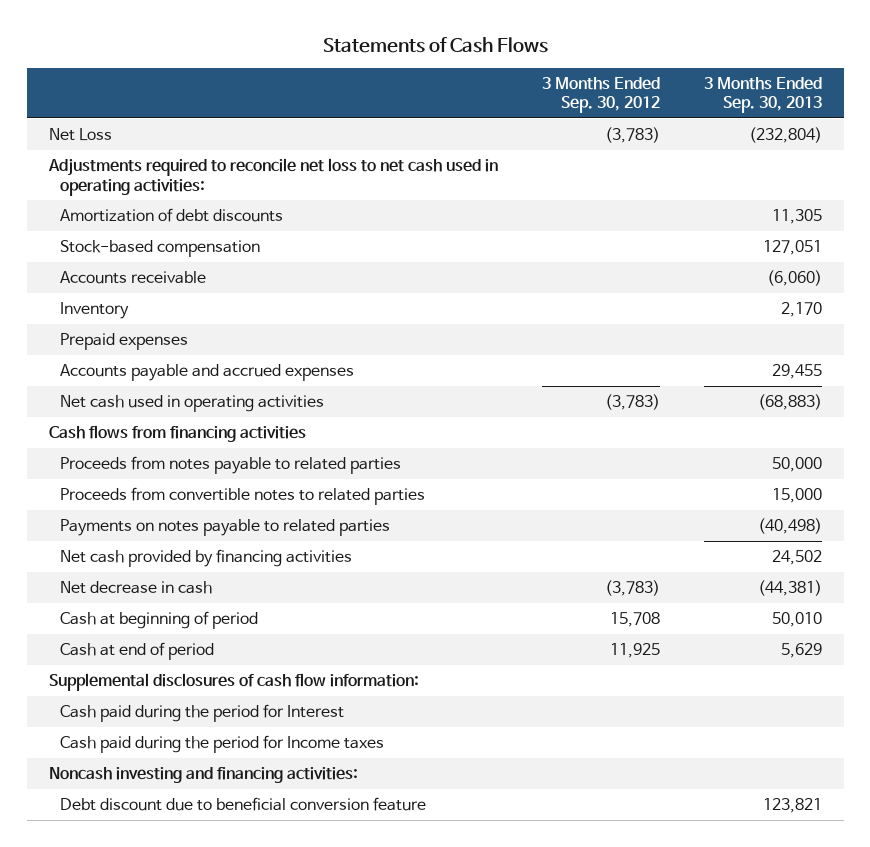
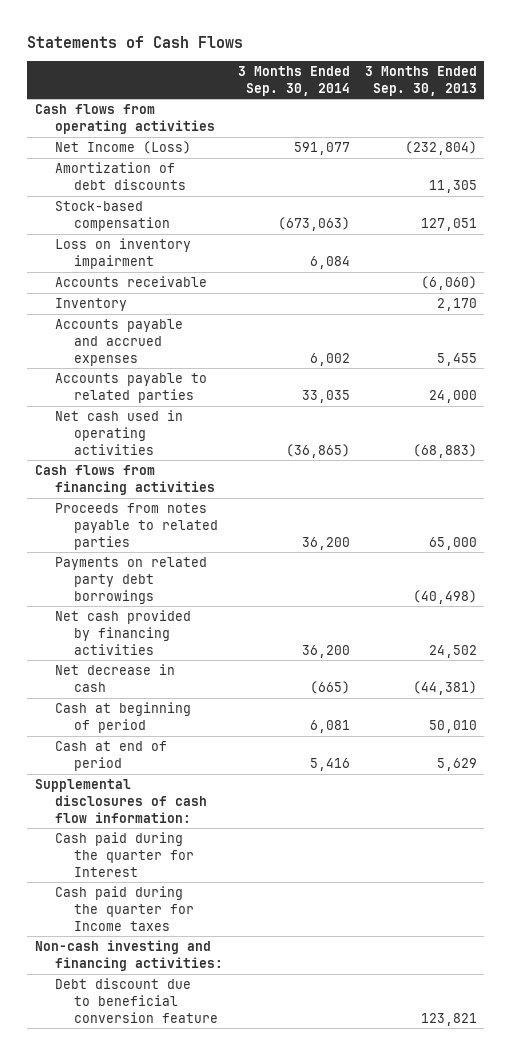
- | 3 Months Ended Sep. 30, 2012 | 3 Months Ended Sep. 30, 2013
+ | 3 Months Ended Sep. 30, 2014 | 3 Months Ended Sep. 30, 2013
- Net Loss | (3,783) | (232,804)
- Adjustments required to reconcile net loss to net cash used in operating activities:
+ Cash flows from operating activities
+ Net Income (Loss) | 591,077 | (232,804)
+ Loss on inventory impairment | 6,084 |
- Prepaid expenses
- Accounts payable and accrued expenses | | 29,455
+ Accounts payable and accrued expenses | 6,002 | 5,455
+ Accounts payable to related parties | 33,035 | 24,000
- Proceeds from notes payable to related parties | | 50,000
- Proceeds from convertible notes to related parties | | 15,000
- Payments on notes payable to related parties | | (40,498)
+ Proceeds from notes payable to related parties | 36,200 | 65,000
+ Payments on related party debt borrowings | | (40,498)
- Cash paid during the period for Interest
- Cash paid during the period for Income taxes
- Noncash investing and financing activities:
+ Cash paid during the quarter for Interest
+ Cash paid during the quarter for Income taxes
+ Non-cash investing and financing activities:

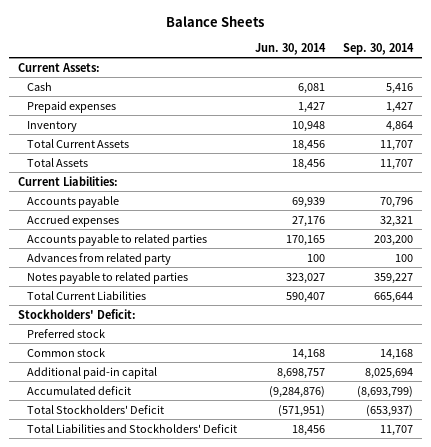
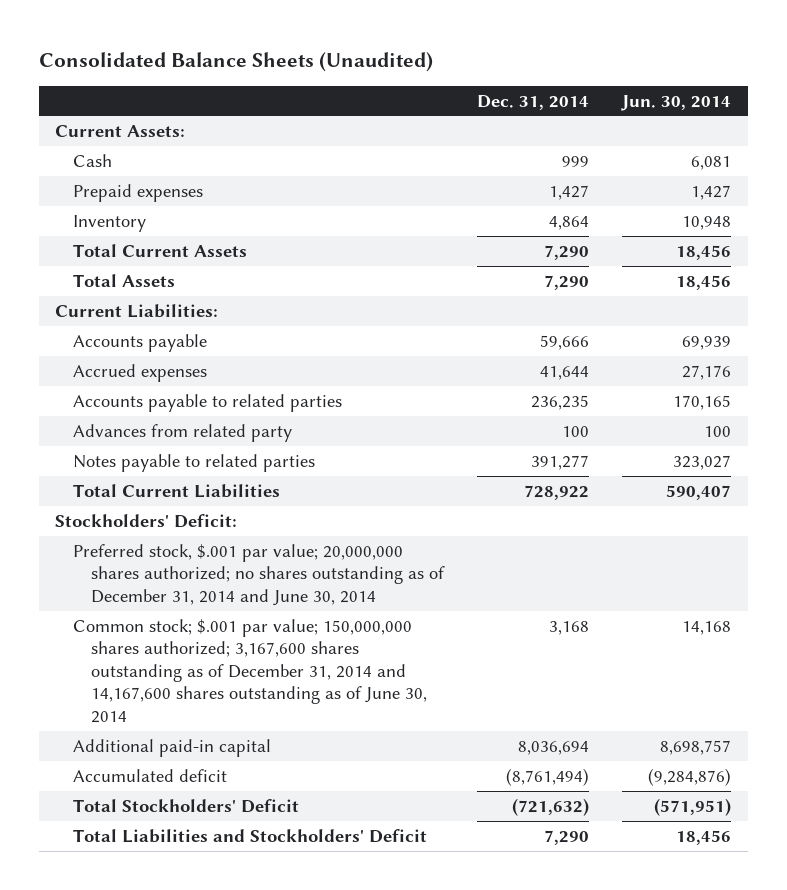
- Balance Sheets
+ Consolidated Balance Sheets (Unaudited)
- | Jun. 30, 2014 | Sep. 30, 2014
+ | Dec. 31, 2014 | Jun. 30, 2014
- Preferred stock
- Common stock | 14,168 | 14,168
+ Preferred stock, $.001 par value; 20,000,000 shares authorized; no shares outstanding as of December 31, 2014 and June 30, 2014
+ Common stock; $.001 par value; 150,000,000 shares authorized; 3,167,600 shares outstanding as of December 31, 2014 and 14,167,600 shares outstanding as of June 30, 2014 | 3,168 | 14,168

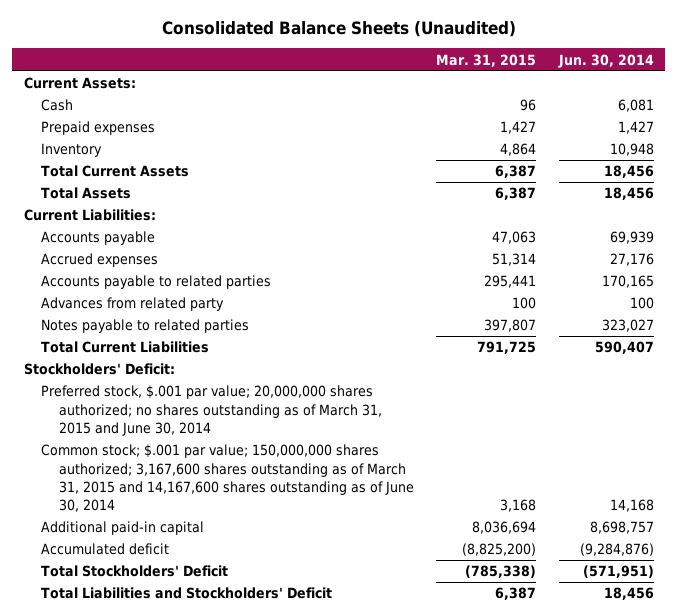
- | Dec. 31, 2014 | Jun. 30, 2014
+ | Mar. 31, 2015 | Jun. 30, 2014
- Preferred stock, $.001 par value; 20,000,000 shares authorized; no shares outstanding as of December 31, 2014 and June 30, 2014
- Common stock; $.001 par value; 150,000,000 shares authorized; 3,167,600 shares outstanding as of December 31, 2014 and 14,167,600 shares outstanding as of June 30, 2014 | 3,168 | 14,168
+ Preferred stock, $.001 par value; 20,000,000 shares authorized; no shares outstanding as of March 31, 2015 and June 30, 2014
+ Common stock; $.001 par value; 150,000,000 shares authorized; 3,167,600 shares outstanding as of March 31, 2015 and 14,167,600 shares outstanding as of June 30, 2014 | 3,168 | 14,168

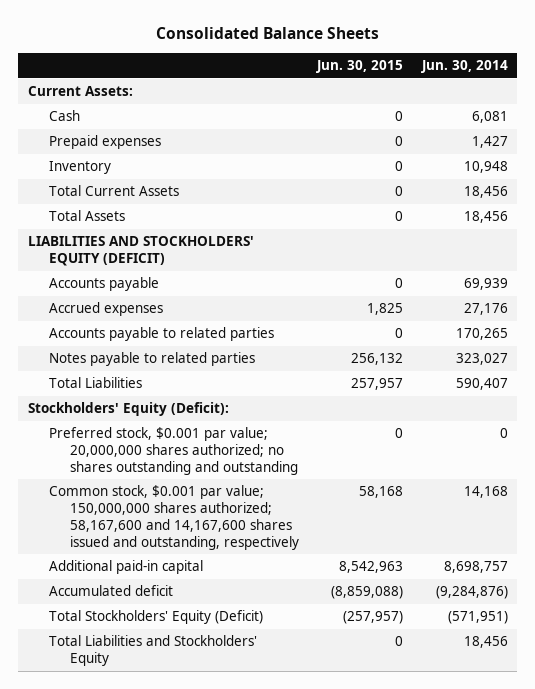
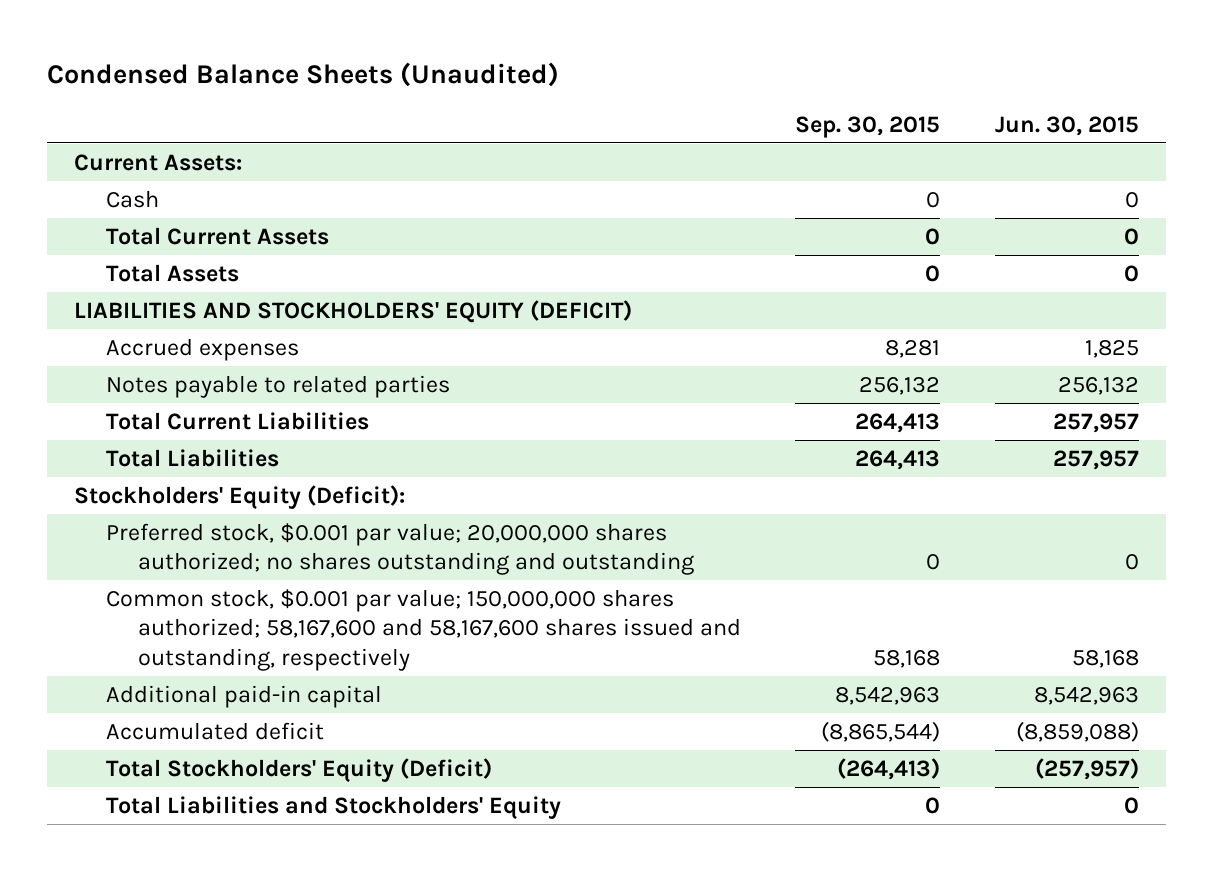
- Consolidated Balance Sheets
+ Condensed Balance Sheets (Unaudited)
- | Jun. 30, 2015 | Jun. 30, 2014
+ | Sep. 30, 2015 | Jun. 30, 2015
- Prepaid expenses | 0 | 1,427
- Inventory | 0 | 10,948
- Accounts payable | 0 | 69,939
- Accounts payable to related parties | 0 | 170,265
+ Total Current Liabilities | 264,413 | 257,957
- Common stock, $0.001 par value; 150,000,000 shares authorized; 58,167,600 and 14,167,600 shares issued and outstanding, respectively | 58,168 | 14,168
+ Common stock, $0.001 par value; 150,000,000 shares authorized; 58,167,600 and 58,167,600 shares issued and outstanding, respectively | 58,168 | 58,168

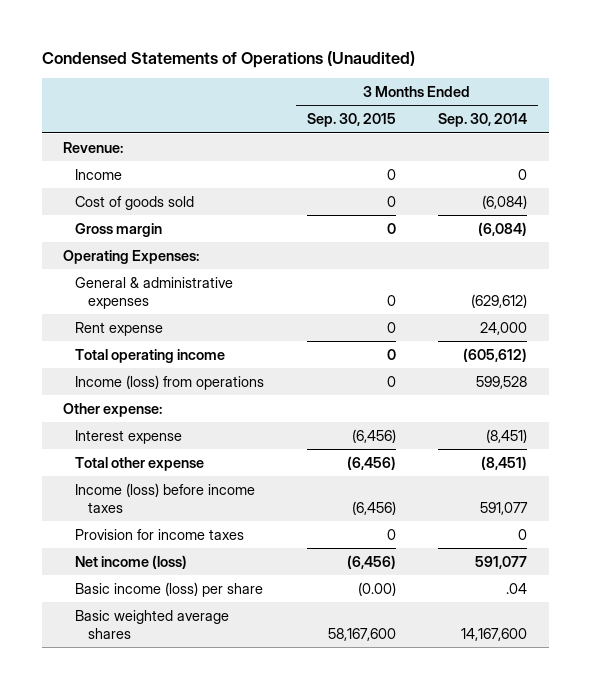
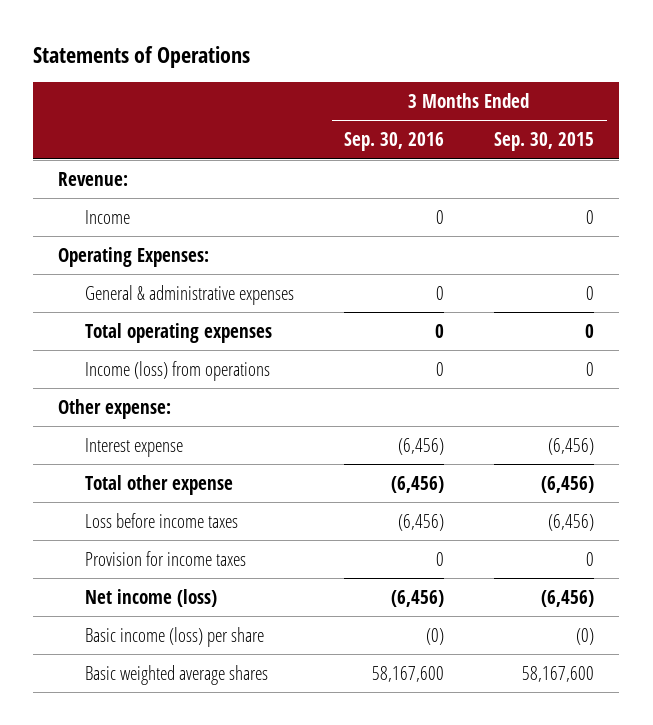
- Condensed Statements of Operations (Unaudited)
+ Statements of Operations
- | 3 Months Ended Sep. 30, 2015 | 3 Months Ended Sep. 30, 2014
+ | 3 Months Ended Sep. 30, 2016 | 3 Months Ended Sep. 30, 2015
- Cost of goods sold | 0 | (6,084)
- Gross margin | 0 | (6,084)
- Rent expense | 0 | 24,000
- Total operating income | 0 | (605,612)
+ Total operating expenses | 0 | 0
- Income (loss) before income taxes | (6,456) | 591,077
+ Loss before income taxes | (6,456) | (6,456)
- Basic income (loss) per share | (0.00) | .04
+ Basic income (loss) per share | (0) | (0)

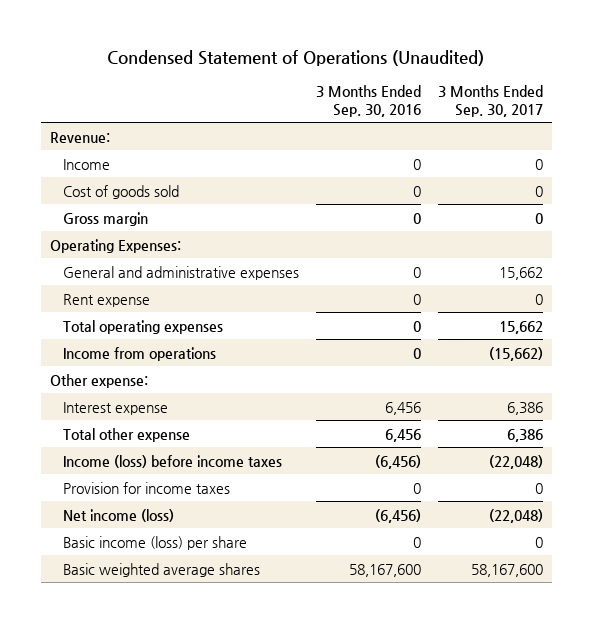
- Statements of Operations
+ Condensed Statement of Operations (Unaudited)
- | 3 Months Ended Sep. 30, 2016 | 3 Months Ended Sep. 30, 2015
+ | 3 Months Ended Sep. 30, 2016 | 3 Months Ended Sep. 30, 2017
+ Cost of goods sold | 0 | 0
+ Gross margin | 0 | 0
- General & administrative expenses | 0 | 0
+ General and administrative expenses | 0 | 15,662
+ Rent expense | 0 | 0
- Income (loss) from operations | 0 | 0
+ Income from operations | 0 | (15,662)
- Interest expense | (6,456) | (6,456)
- Total other expense | (6,456) | (6,456)
- Loss before income taxes | (6,456) | (6,456)
+ Interest expense | 6,456 | 6,386
+ Total other expense | 6,456 | 6,386
+ Income (loss) before income taxes | (6,456) | (22,048)
- Basic income (loss) per share | (0) | (0)
+ Basic income (loss) per share | 0 | 0

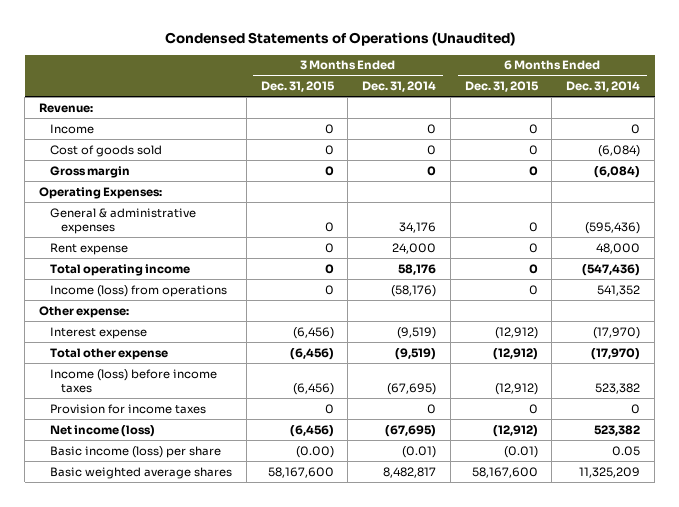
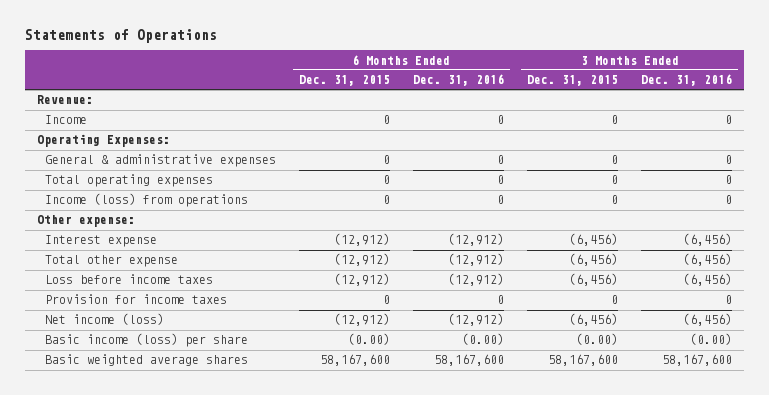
- Condensed Statements of Operations (Unaudited)
+ Statements of Operations
- | 3 Months Ended Dec. 31, 2015 | 3 Months Ended Dec. 31, 2014 | 6 Months Ended Dec. 31, 2015 | 6 Months Ended Dec. 31, 2014
+ | 6 Months Ended Dec. 31, 2015 | 6 Months Ended Dec. 31, 2016 | 3 Months Ended Dec. 31, 2015 | 3 Months Ended Dec. 31, 2016
- Cost of goods sold | 0 | 0 | 0 | (6,084)
- Gross margin | 0 | 0 | 0 | (6,084)
- Rent expense | 0 | 24,000 | 0 | 48,000
- Total operating income | 0 | 58,176 | 0 | (547,436)
+ Total operating expenses | 0 | 0 | 0 | 0
- Income (loss) before income taxes | (6,456) | (67,695) | (12,912) | 523,382
+ Loss before income taxes | (12,912) | (12,912) | (6,456) | (6,456)
- Basic income (loss) per share | (0.00) | (0.01) | (0.01) | 0.05
+ Basic income (loss) per share | (0.00) | (0.00) | (0.00) | (0.00)

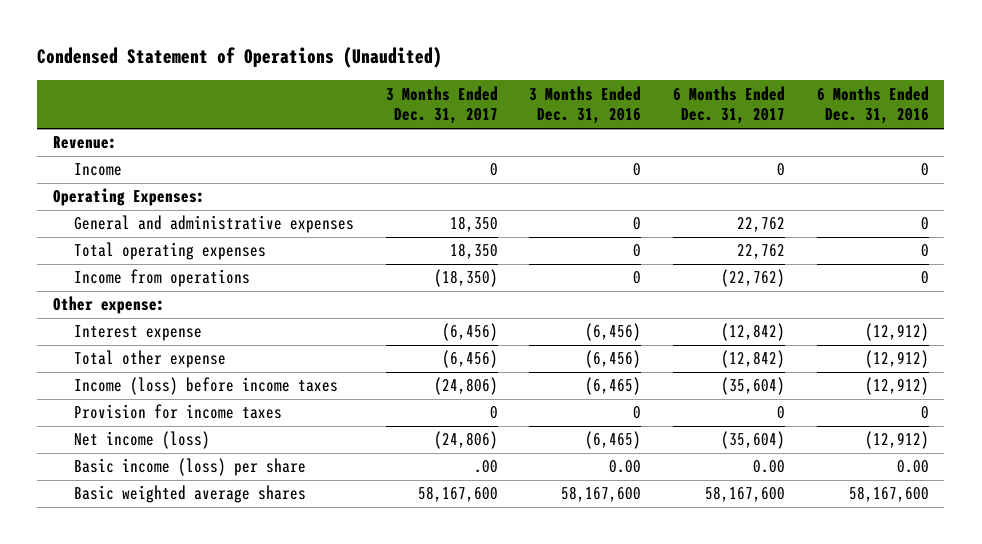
- Statements of Operations
+ Condensed Statement of Operations (Unaudited)
- | 6 Months Ended Dec. 31, 2015 | 6 Months Ended Dec. 31, 2016 | 3 Months Ended Dec. 31, 2015 | 3 Months Ended Dec. 31, 2016
+ | 3 Months Ended Dec. 31, 2017 | 3 Months Ended Dec. 31, 2016 | 6 Months Ended Dec. 31, 2017 | 6 Months Ended Dec. 31, 2016
- General & administrative expenses | 0 | 0 | 0 | 0
+ General and administrative expenses | 18,350 | 0 | 22,762 | 0
- Income (loss) from operations | 0 | 0 | 0 | 0
+ Income from operations | (18,350) | 0 | (22,762) | 0
- Loss before income taxes | (12,912) | (12,912) | (6,456) | (6,456)
+ Income (loss) before income taxes | (24,806) | (6,465) | (35,604) | (12,912)
- Net income (loss) | (12,912) | (12,912) | (6,456) | (6,456)
- Basic income (loss) per share | (0.00) | (0.00) | (0.00) | (0.00)
+ Net income (loss) | (24,806) | (6,465) | (35,604) | (12,912)
+ Basic income (loss) per share | .00 | 0.00 | 0.00 | 0.00

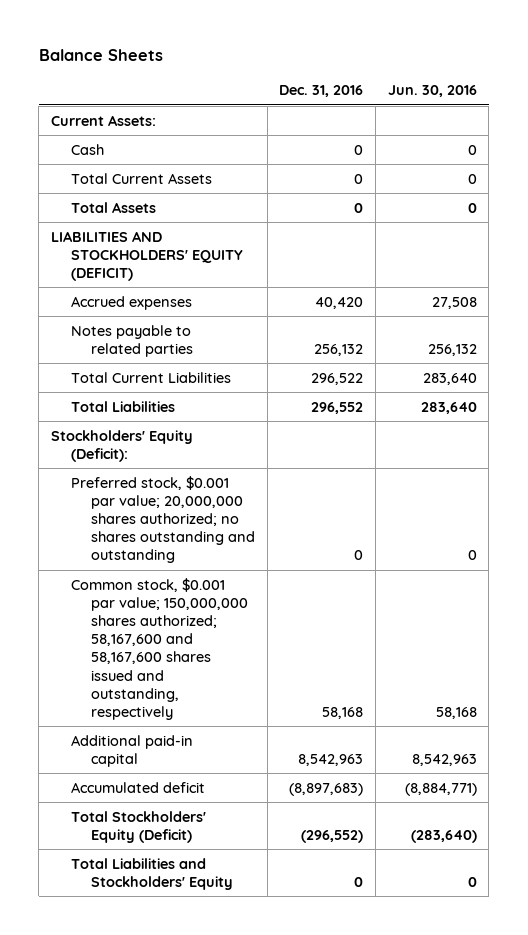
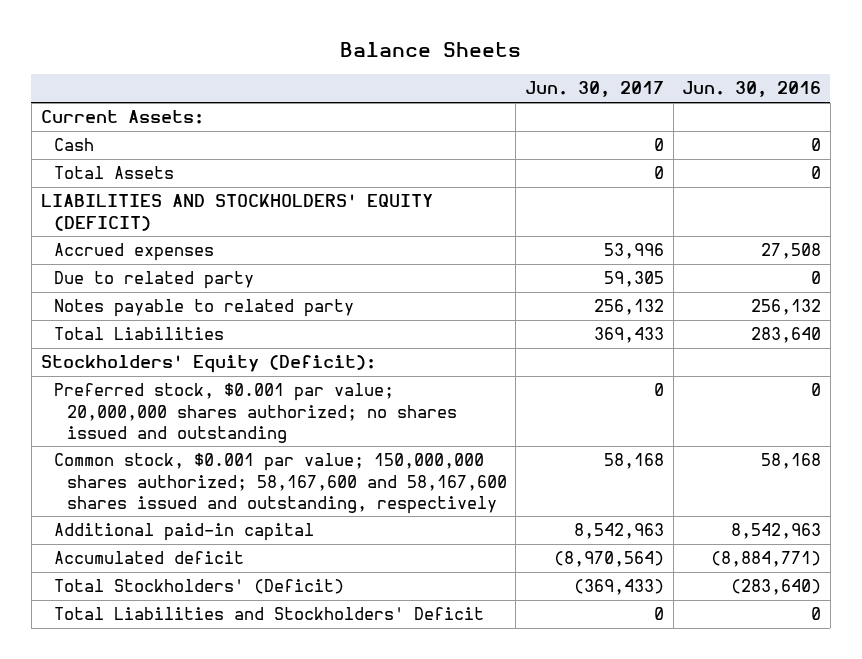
- | Dec. 31, 2016 | Jun. 30, 2016
+ | Jun. 30, 2017 | Jun. 30, 2016
- Total Current Assets | 0 | 0
- Notes payable to related parties | 256,132 | 256,132
- Total Current Liabilities | 296,522 | 283,640
+ Due to related party | 59,305 | 0
+ Notes payable to related party | 256,132 | 256,132
- Preferred stock, $0.001 par value; 20,000,000 shares authorized; no shares outstanding and outstanding | 0 | 0
+ Preferred stock, $0.001 par value; 20,000,000 shares authorized; no shares issued and outstanding | 0 | 0
- Total Stockholders' Equity (Deficit) | (296,552) | (283,640)
- Total Liabilities and Stockholders' Equity | 0 | 0
+ Total Stockholders' (Deficit) | (369,433) | (283,640)
+ Total Liabilities and Stockholders' Deficit | 0 | 0

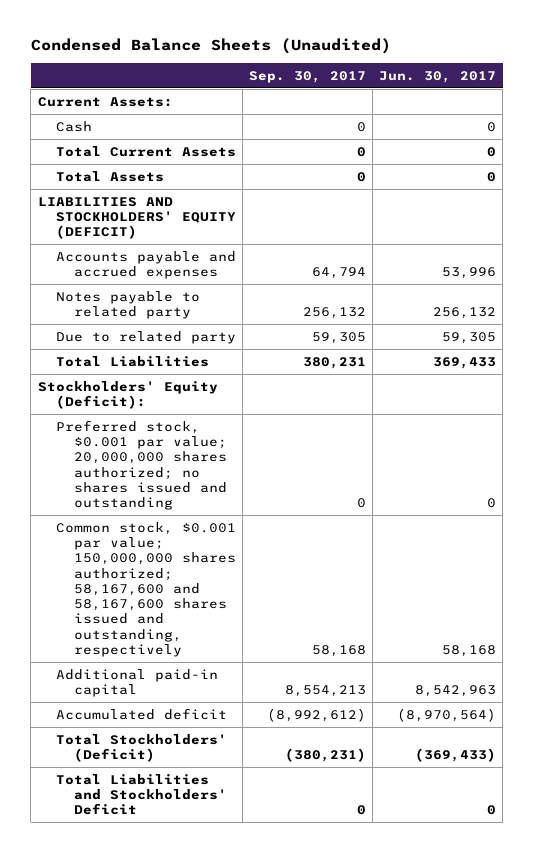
- Balance Sheets
+ Condensed Balance Sheets (Unaudited)
- | Jun. 30, 2017 | Jun. 30, 2016
+ | Sep. 30, 2017 | Jun. 30, 2017
+ Total Current Assets | 0 | 0
- Accrued expenses | 53,996 | 27,508
+ Accounts payable and accrued expenses | 64,794 | 53,996
moved down: Due to related party | 59,305 | 59,305

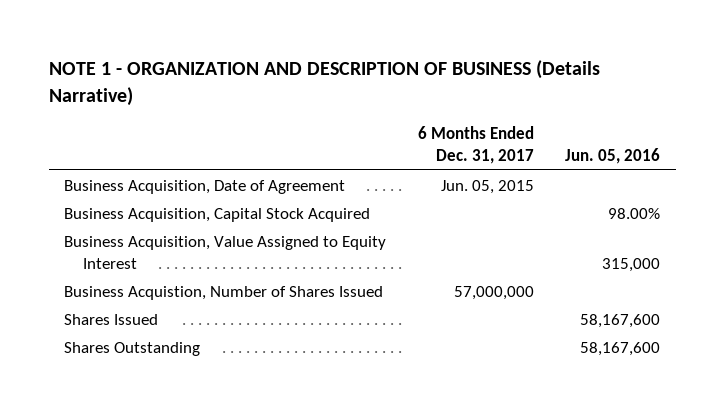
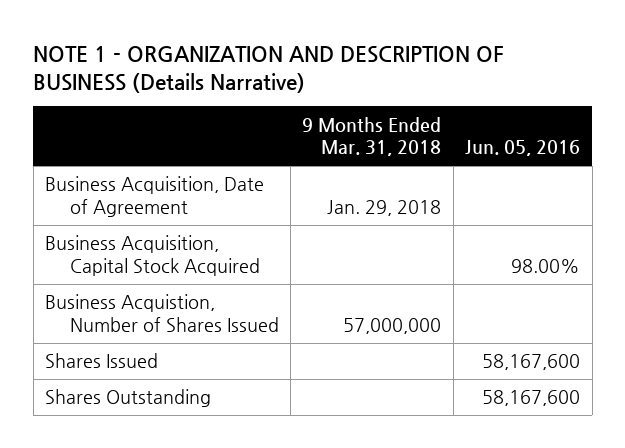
- | 6 Months Ended Dec. 31, 2017 | Jun. 05, 2016
+ | 9 Months Ended Mar. 31, 2018 | Jun. 05, 2016
- Business Acquisition, Value Assigned to Equity Interest | | 315,000

